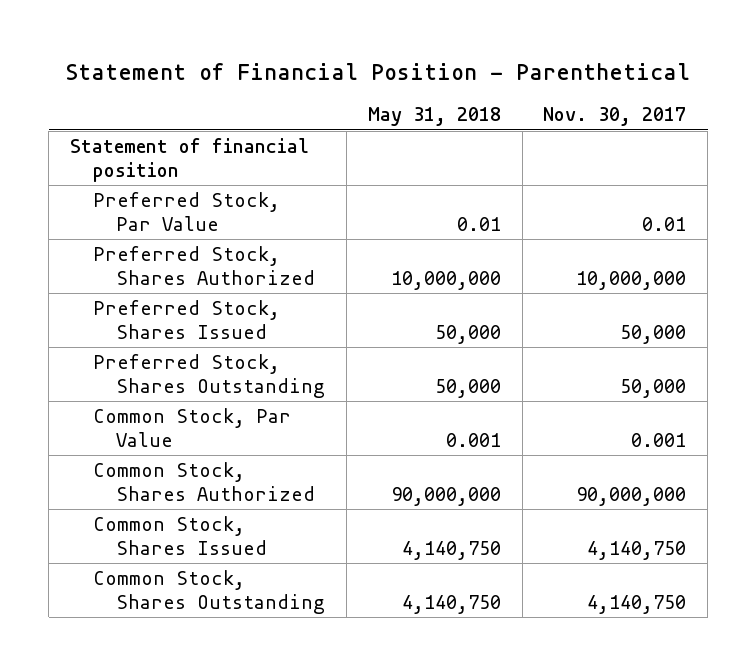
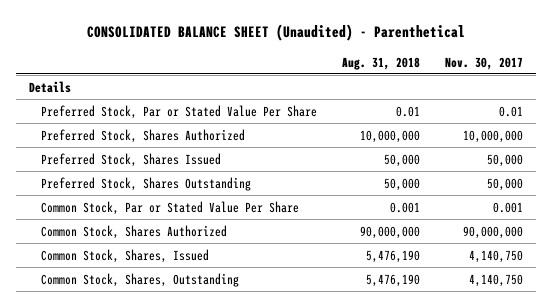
- Statement of Financial Position - Parenthetical
+ CONSOLIDATED BALANCE SHEET (Unaudited) - Parenthetical
- | May 31, 2018 | Nov. 30, 2017
+ | Aug. 31, 2018 | Nov. 30, 2017
- Statement of financial position
- Preferred Stock, Par Value | 0.01 | 0.01
+ Details
+ Preferred Stock, Par or Stated Value Per Share | 0.01 | 0.01
- Common Stock, Par Value | 0.001 | 0.001
+ Common Stock, Par or Stated Value Per Share | 0.001 | 0.001
- Common Stock, Shares Issued | 4,140,750 | 4,140,750
- Common Stock, Shares Outstanding | 4,140,750 | 4,140,750
+ Common Stock, Shares, Issued | 5,476,190 | 4,140,750
+ Common Stock, Shares, Outstanding | 5,476,190 | 4,140,750

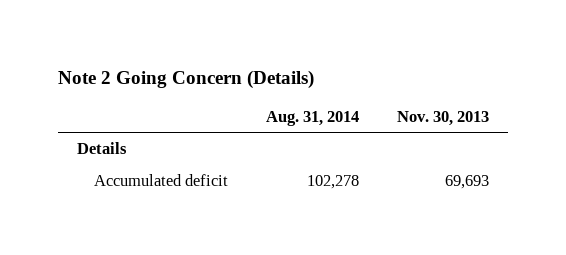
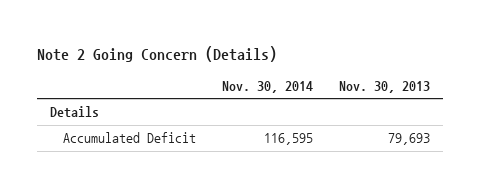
- | Aug. 31, 2014 | Nov. 30, 2013
+ | Nov. 30, 2014 | Nov. 30, 2013
- Accumulated deficit | 102,278 | 69,693
+ Accumulated Deficit | 116,595 | 79,693

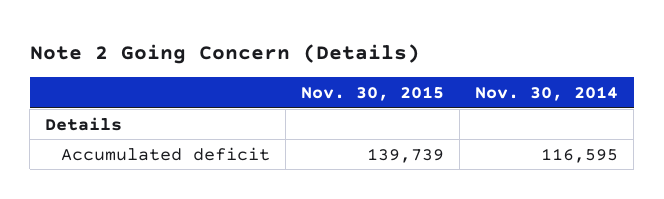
- | Nov. 30, 2014 | Nov. 30, 2013
+ | Nov. 30, 2015 | Nov. 30, 2014
- Accumulated Deficit | 116,595 | 79,693
+ Accumulated deficit | 139,739 | 116,595

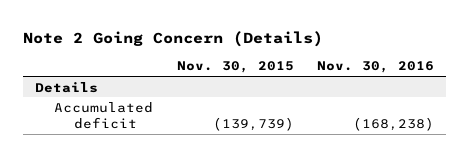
- | Nov. 30, 2015 | Nov. 30, 2014
+ | Nov. 30, 2015 | Nov. 30, 2016
- Accumulated deficit | 139,739 | 116,595
+ Accumulated deficit | (139,739) | (168,238)

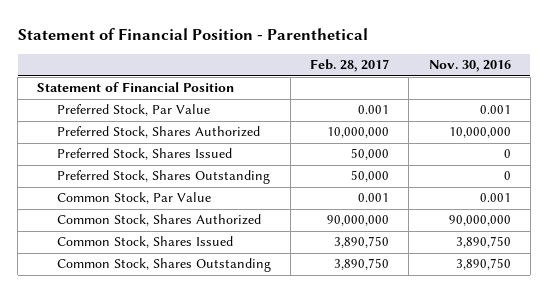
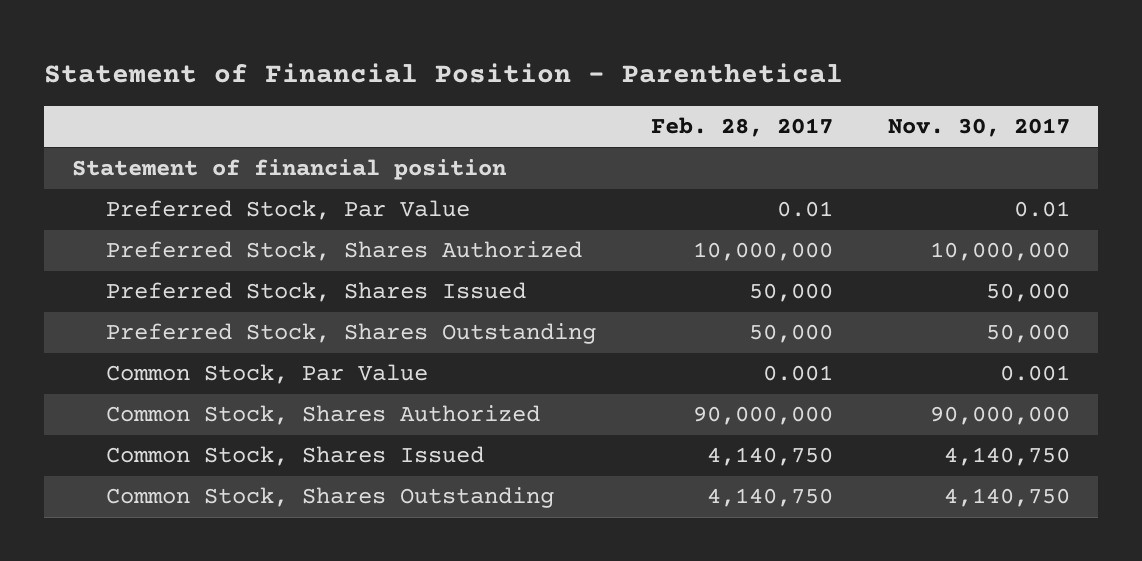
- | Feb. 28, 2017 | Nov. 30, 2016
+ | Feb. 28, 2017 | Nov. 30, 2017
- Statement of Financial Position
- Preferred Stock, Par Value | 0.001 | 0.001
+ Statement of financial position
+ Preferred Stock, Par Value | 0.01 | 0.01
- Common Stock, Shares Issued | 3,890,750 | 3,890,750
- Common Stock, Shares Outstanding | 3,890,750 | 3,890,750
+ Common Stock, Shares Issued | 4,140,750 | 4,140,750
+ Common Stock, Shares Outstanding | 4,140,750 | 4,140,750

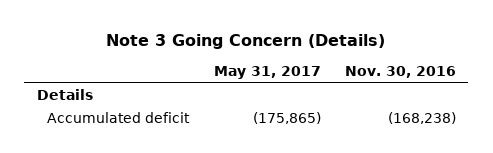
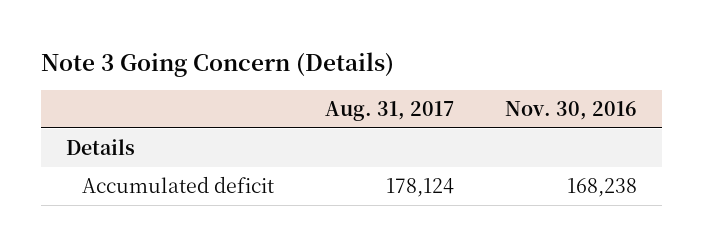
- | May 31, 2017 | Nov. 30, 2016
+ | Aug. 31, 2017 | Nov. 30, 2016
- Accumulated deficit | (175,865) | (168,238)
+ Accumulated deficit | 178,124 | 168,238

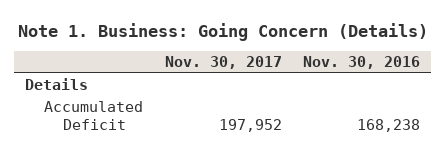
- Note 3 Going Concern (Details)
+ Note 1. Business: Going Concern (Details)
- | Aug. 31, 2017 | Nov. 30, 2016
+ | Nov. 30, 2017 | Nov. 30, 2016
- Accumulated deficit | 178,124 | 168,238
+ Accumulated Deficit | 197,952 | 168,238

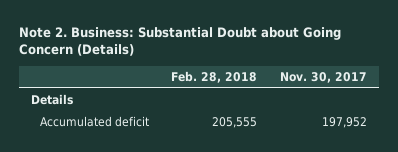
- Note 1. Business: Going Concern (Details)
+ Note 2. Business: Substantial Doubt about Going Concern (Details)
- | Nov. 30, 2017 | Nov. 30, 2016
+ | Feb. 28, 2018 | Nov. 30, 2017
- Accumulated Deficit | 197,952 | 168,238
+ Accumulated deficit | 205,555 | 197,952

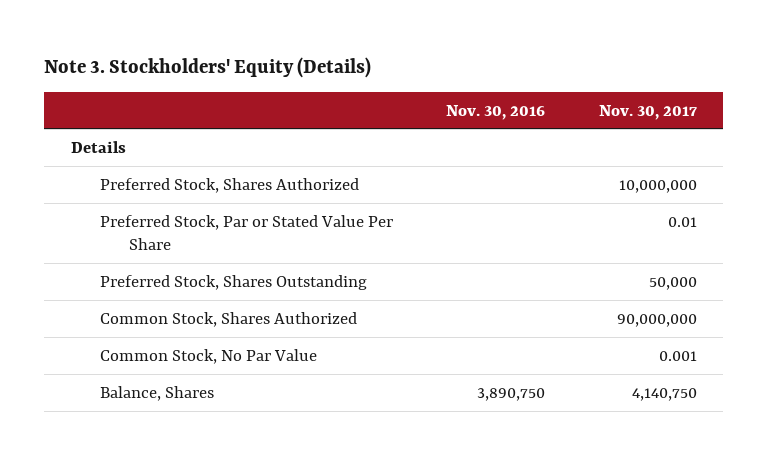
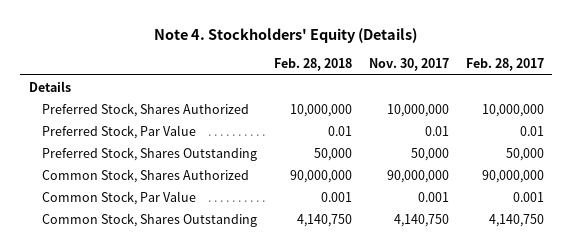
- Note 3. Stockholders' Equity (Details)
+ Note 4. Stockholders' Equity (Details)
- | Nov. 30, 2016 | Nov. 30, 2017
+ | Feb. 28, 2018 | Nov. 30, 2017 | Feb. 28, 2017
- Preferred Stock, Par or Stated Value Per Share | | 0.01
+ Preferred Stock, Par Value | 0.01 | 0.01 | 0.01
- Common Stock, No Par Value | | 0.001
- Balance, Shares | 3,890,750 | 4,140,750
+ Common Stock, Par Value | 0.001 | 0.001 | 0.001
+ Common Stock, Shares Outstanding | 4,140,750 | 4,140,750 | 4,140,750

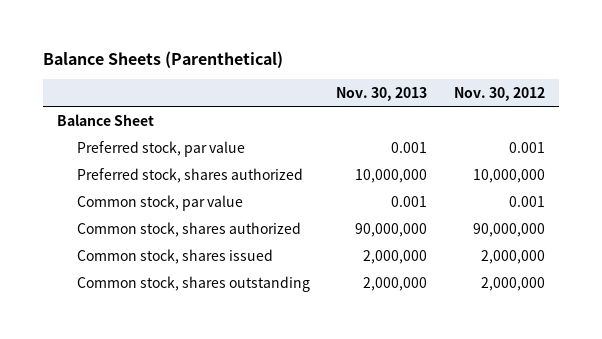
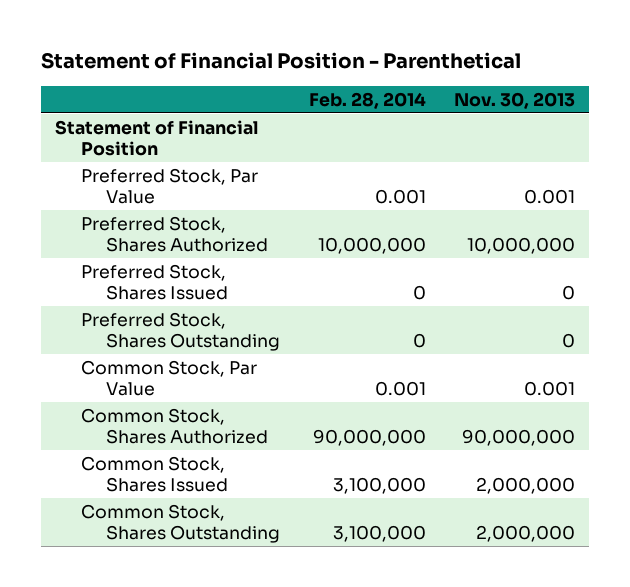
- Balance Sheets (Parenthetical)
+ Statement of Financial Position - Parenthetical
- | Nov. 30, 2013 | Nov. 30, 2012
+ | Feb. 28, 2014 | Nov. 30, 2013
- Balance Sheet
- Preferred stock, par value | 0.001 | 0.001
- Preferred stock, shares authorized | 10,000,000 | 10,000,000
- Common stock, par value | 0.001 | 0.001
- Common stock, shares authorized | 90,000,000 | 90,000,000
- Common stock, shares issued | 2,000,000 | 2,000,000
- Common stock, shares outstanding | 2,000,000 | 2,000,000
+ Statement of Financial Position
+ Preferred Stock, Par Value | 0.001 | 0.001
+ Preferred Stock, Shares Authorized | 10,000,000 | 10,000,000
+ Preferred Stock, Shares Issued | 0 | 0
+ Preferred Stock, Shares Outstanding | 0 | 0
+ Common Stock, Par Value | 0.001 | 0.001
+ Common Stock, Shares Authorized | 90,000,000 | 90,000,000
+ Common Stock, Shares Issued | 3,100,000 | 2,000,000
+ Common Stock, Shares Outstanding | 3,100,000 | 2,000,000

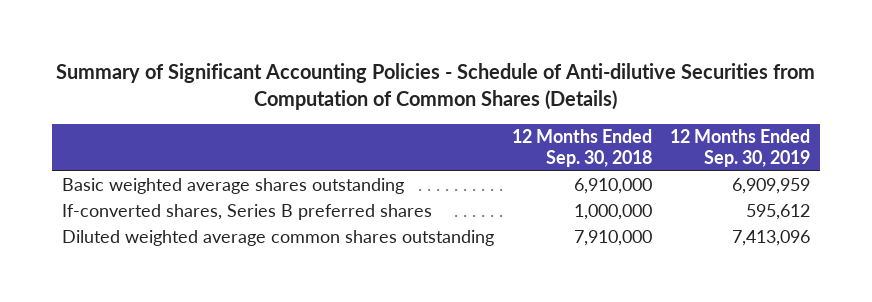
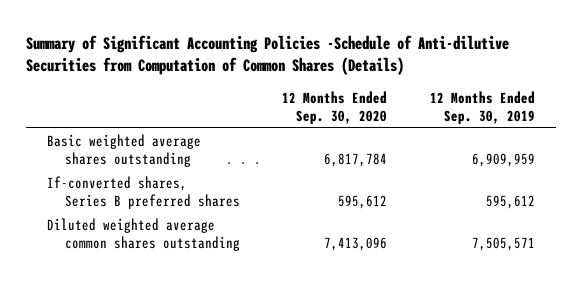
- Summary of Significant Accounting Policies - Schedule of Anti-dilutive Securities from Computation of Common Shares (Details)
+ Summary of Significant Accounting Policies -Schedule of Anti-dilutive Securities from Computation of Common Shares (Details)
- | 12 Months Ended Sep. 30, 2018 | 12 Months Ended Sep. 30, 2019
+ | 12 Months Ended Sep. 30, 2020 | 12 Months Ended Sep. 30, 2019
- Diluted weighted average common shares outstanding | 7,910,000 | 7,413,096
+ Diluted weighted average common shares outstanding | 7,413,096 | 7,505,571

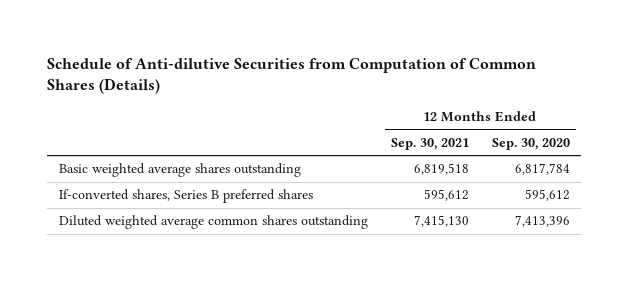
- Summary of Significant Accounting Policies -Schedule of Anti-dilutive Securities from Computation of Common Shares (Details)
+ Schedule of Anti-dilutive Securities from Computation of Common Shares (Details)
- | 12 Months Ended Sep. 30, 2020 | 12 Months Ended Sep. 30, 2019
+ | 12 Months Ended Sep. 30, 2021 | 12 Months Ended Sep. 30, 2020
- Diluted weighted average common shares outstanding | 7,413,096 | 7,505,571
+ Diluted weighted average common shares outstanding | 7,415,130 | 7,413,396

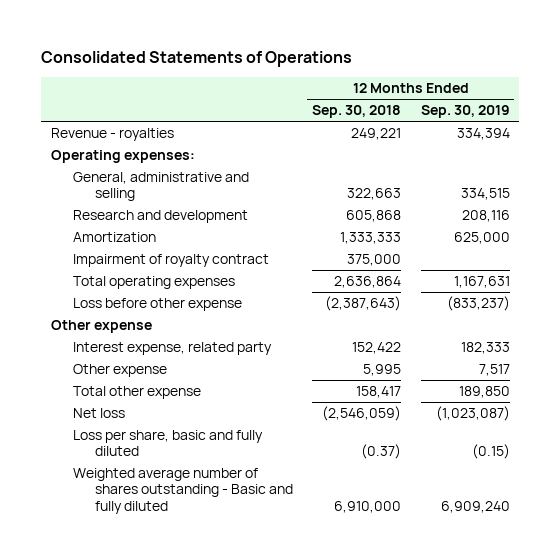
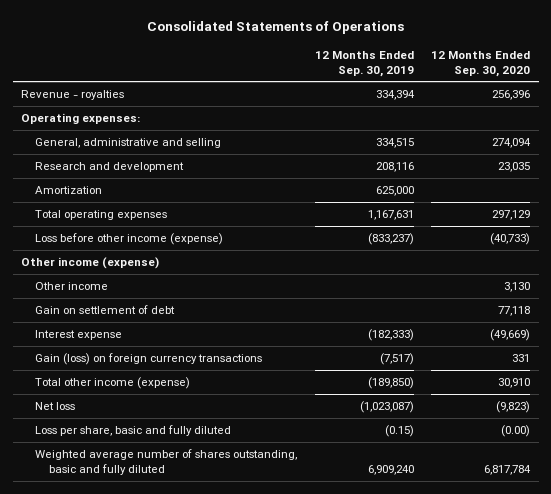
- | 12 Months Ended Sep. 30, 2018 | 12 Months Ended Sep. 30, 2019
+ | 12 Months Ended Sep. 30, 2019 | 12 Months Ended Sep. 30, 2020
- Impairment of royalty contract | 375,000 |
- Loss before other expense | (2,387,643) | (833,237)
- Other expense
- Interest expense, related party | 152,422 | 182,333
- Other expense | 5,995 | 7,517
- Total other expense | 158,417 | 189,850
+ Loss before other income (expense) | (833,237) | (40,733)
+ Other income (expense)
+ Other income | | 3,130
+ Gain on settlement of debt | | 77,118
+ Interest expense | (182,333) | (49,669)
+ Gain (loss) on foreign currency transactions | (7,517) | 331
+ Total other income (expense) | (189,850) | 30,910
- Weighted average number of shares outstanding - Basic and fully diluted | 6,910,000 | 6,909,240
+ Weighted average number of shares outstanding, basic and fully diluted | 6,909,240 | 6,817,784

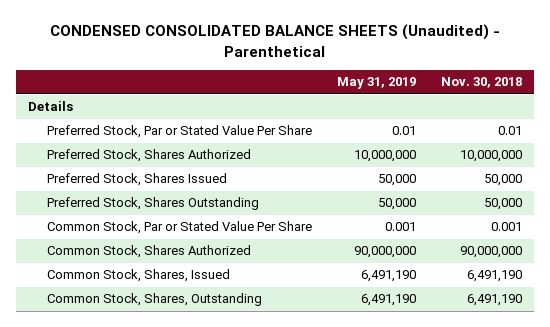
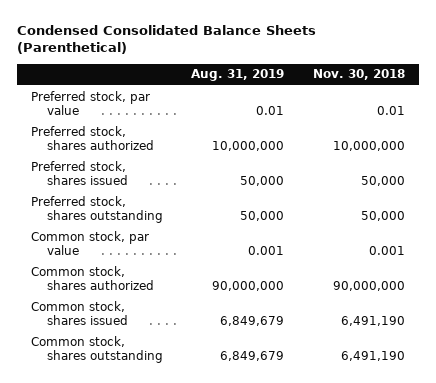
- CONDENSED CONSOLIDATED BALANCE SHEETS (Unaudited) - Parenthetical
+ Condensed Consolidated Balance Sheets (Parenthetical)
- | May 31, 2019 | Nov. 30, 2018
+ | Aug. 31, 2019 | Nov. 30, 2018
- Details
- Preferred Stock, Par or Stated Value Per Share | 0.01 | 0.01
- Preferred Stock, Shares Authorized | 10,000,000 | 10,000,000
- Preferred Stock, Shares Issued | 50,000 | 50,000
- Preferred Stock, Shares Outstanding | 50,000 | 50,000
- Common Stock, Par or Stated Value Per Share | 0.001 | 0.001
- Common Stock, Shares Authorized | 90,000,000 | 90,000,000
- Common Stock, Shares, Issued | 6,491,190 | 6,491,190
- Common Stock, Shares, Outstanding | 6,491,190 | 6,491,190
+ Preferred stock, par value | 0.01 | 0.01
+ Preferred stock, shares authorized | 10,000,000 | 10,000,000
+ Preferred stock, shares issued | 50,000 | 50,000
+ Preferred stock, shares outstanding | 50,000 | 50,000
+ Common stock, par value | 0.001 | 0.001
+ Common stock, shares authorized | 90,000,000 | 90,000,000
+ Common stock, shares issued | 6,849,679 | 6,491,190
+ Common stock, shares outstanding | 6,849,679 | 6,491,190

